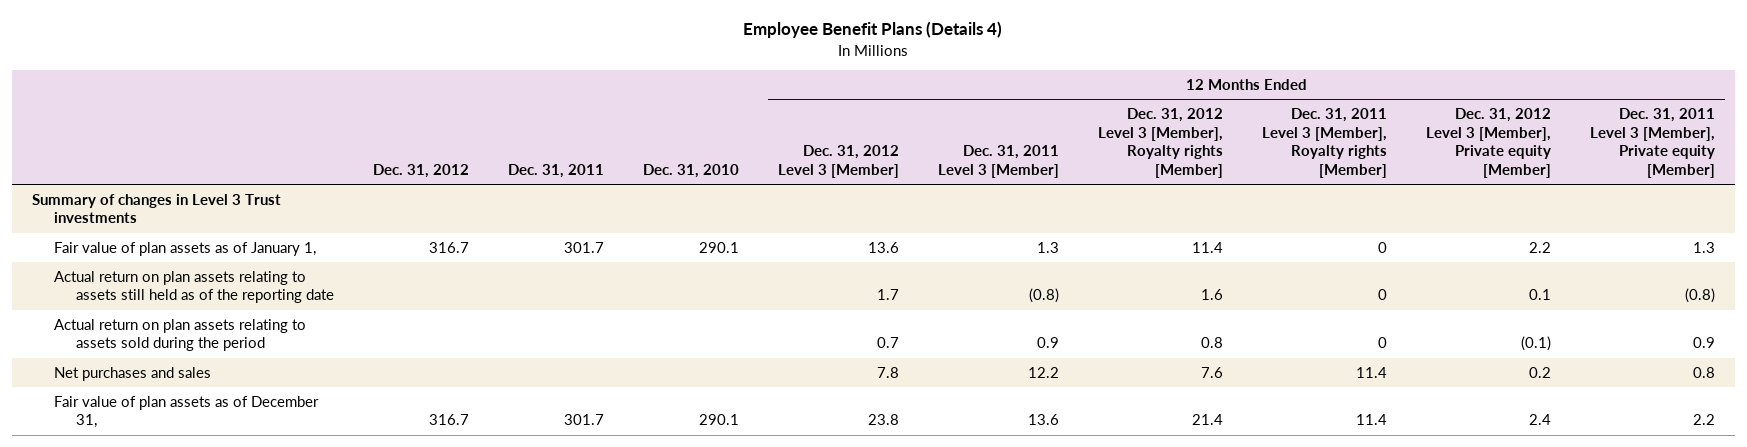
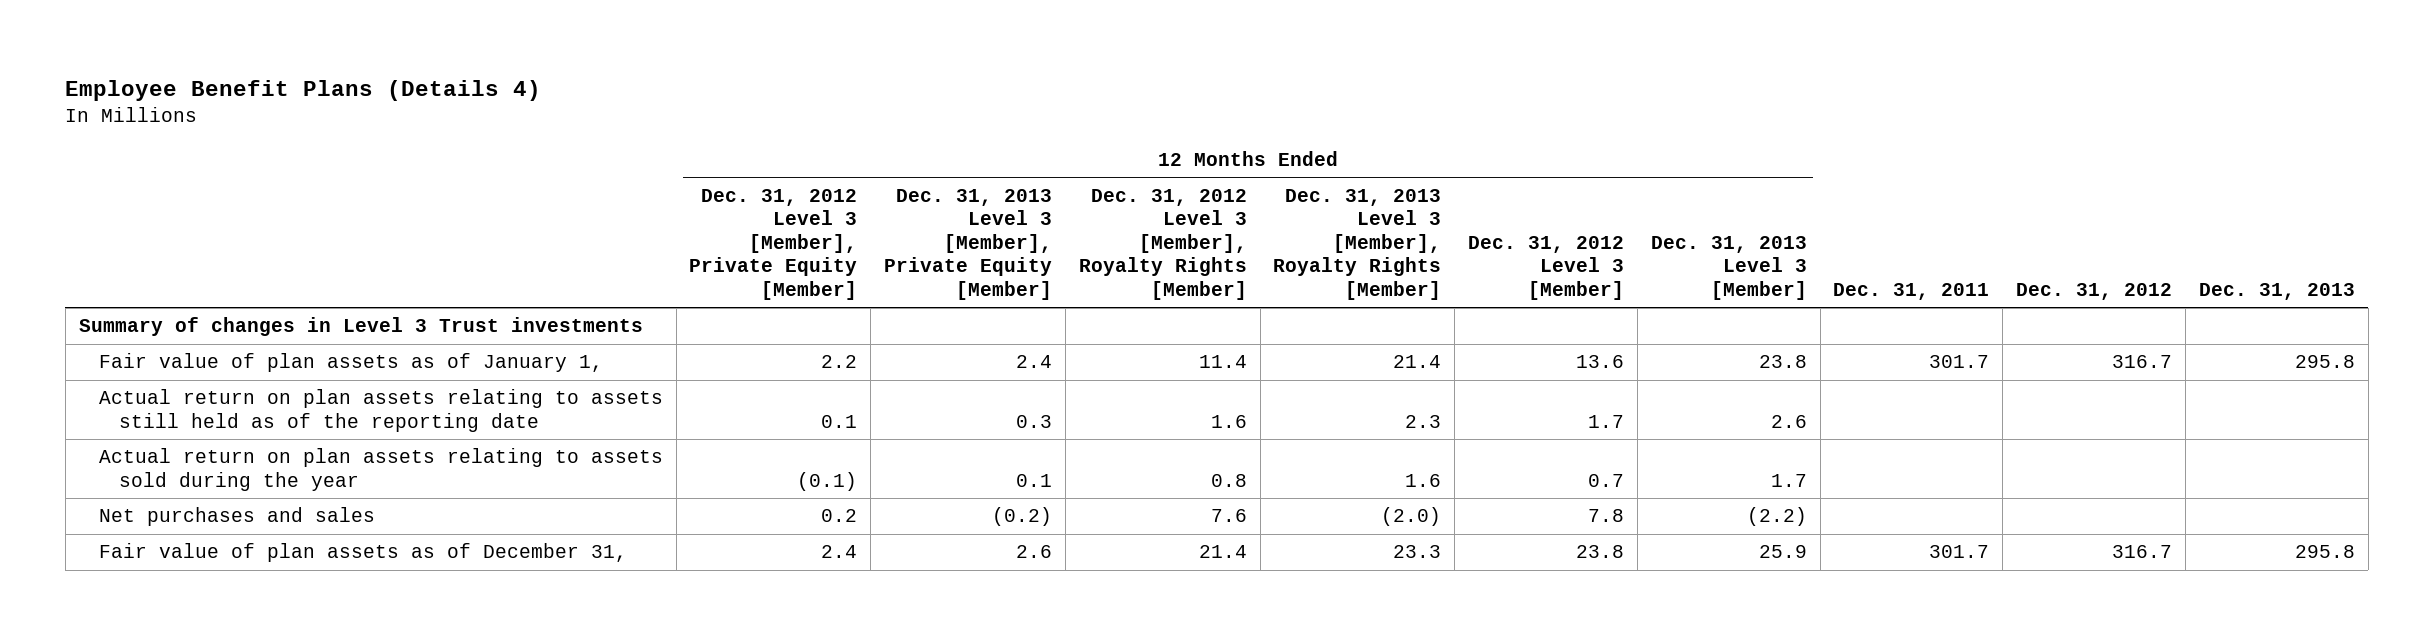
- | Dec. 31, 2012 | Dec. 31, 2011 | Dec. 31, 2010 | 12 Months Ended Dec. 31, 2012 Level 3 [Member] | 12 Months Ended Dec. 31, 2011 Level 3 [Member] | 12 Months Ended Dec. 31, 2012 Level 3 [Member], Royalty rights [Member] | 12 Months Ended Dec. 31, 2011 Level 3 [Member], Royalty rights [Member] | 12 Months Ended Dec. 31, 2012 Level 3 [Member], Private equity [Member] | 12 Months Ended Dec. 31, 2011 Level 3 [Member], Private equity [Member]
+ | 12 Months Ended Dec. 31, 2012 Level 3 [Member], Private Equity [Member] | 12 Months Ended Dec. 31, 2013 Level 3 [Member], Private Equity [Member] | 12 Months Ended Dec. 31, 2012 Level 3 [Member], Royalty Rights [Member] | 12 Months Ended Dec. 31, 2013 Level 3 [Member], Royalty Rights [Member] | 12 Months Ended Dec. 31, 2012 Level 3 [Member] | 12 Months Ended Dec. 31, 2013 Level 3 [Member] | Dec. 31, 2011 | Dec. 31, 2012 | Dec. 31, 2013
- Actual return on plan assets relating to assets sold during the period | | | | 0.7 | 0.9 | 0.8 | 0 | (0.1) | 0.9
+ Actual return on plan assets relating to assets sold during the year | (0.1) | 0.1 | 0.8 | 1.6 | 0.7 | 1.7 | | |

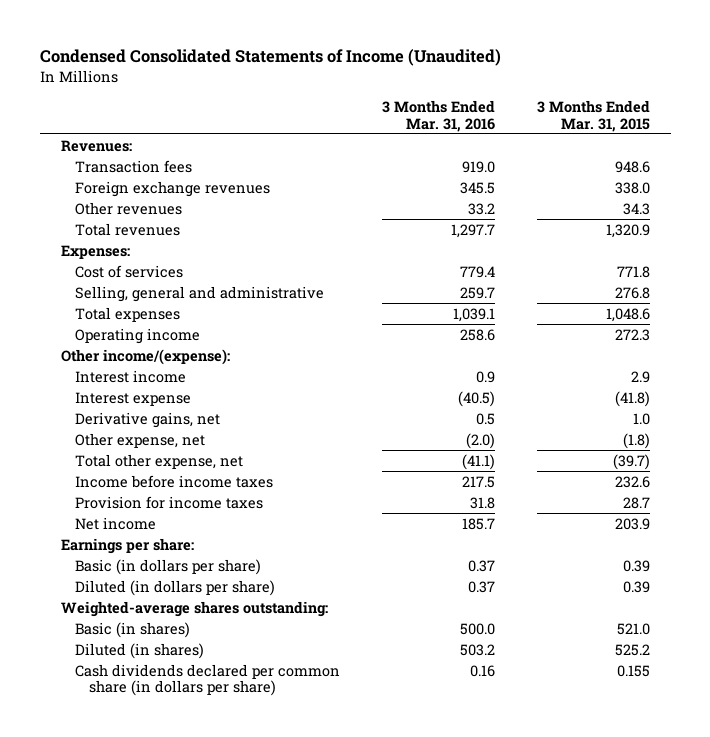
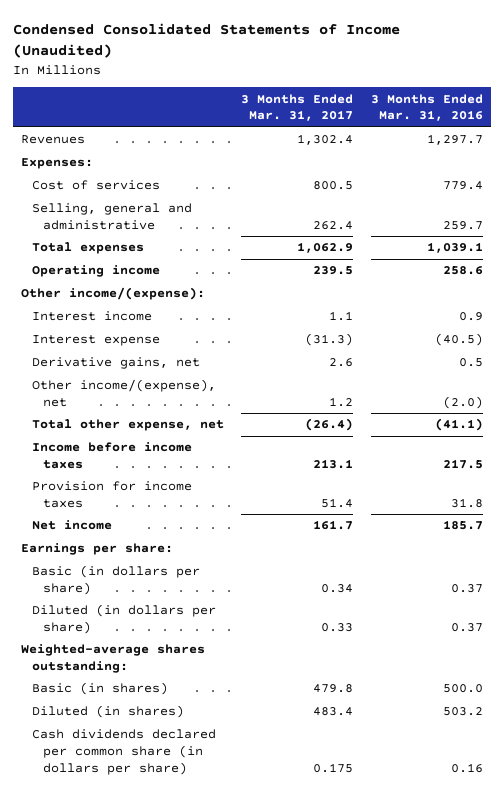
- | 3 Months Ended Mar. 31, 2016 | 3 Months Ended Mar. 31, 2015
+ | 3 Months Ended Mar. 31, 2017 | 3 Months Ended Mar. 31, 2016
- Revenues:
- Transaction fees | 919.0 | 948.6
- Foreign exchange revenues | 345.5 | 338.0
- Other revenues | 33.2 | 34.3
- Total revenues | 1,297.7 | 1,320.9
+ Revenues | 1,302.4 | 1,297.7
- Other expense, net | (2.0) | (1.8)
+ Other income/(expense), net | 1.2 | (2.0)

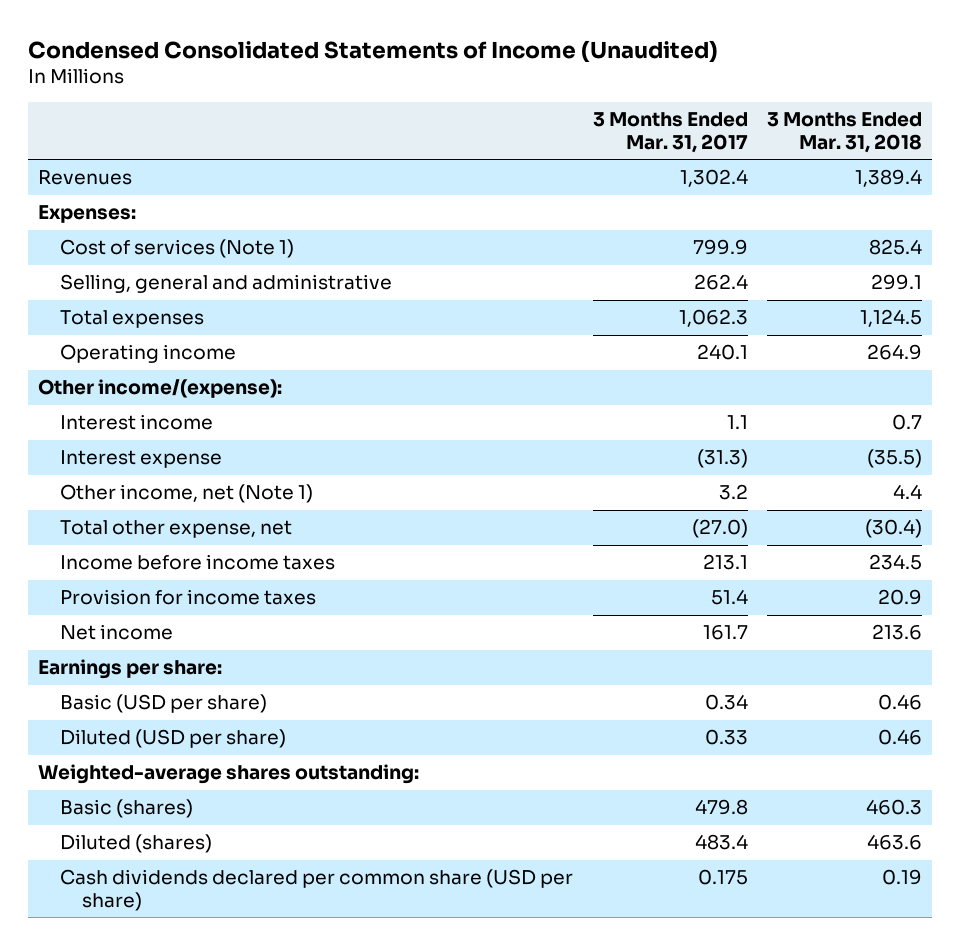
- | 3 Months Ended Mar. 31, 2017 | 3 Months Ended Mar. 31, 2016
+ | 3 Months Ended Mar. 31, 2017 | 3 Months Ended Mar. 31, 2018
- Cost of services | 800.5 | 779.4
+ Cost of services (Note 1) | 799.9 | 825.4
- Total expenses | 1,062.9 | 1,039.1
- Operating income | 239.5 | 258.6
+ Total expenses | 1,062.3 | 1,124.5
+ Operating income | 240.1 | 264.9
- Derivative gains, net | 2.6 | 0.5
- Other income/(expense), net | 1.2 | (2.0)
- Total other expense, net | (26.4) | (41.1)
+ Other income, net (Note 1) | 3.2 | 4.4
+ Total other expense, net | (27.0) | (30.4)
- Basic (in dollars per share) | 0.34 | 0.37
- Diluted (in dollars per share) | 0.33 | 0.37
+ Basic (USD per share) | 0.34 | 0.46
+ Diluted (USD per share) | 0.33 | 0.46
- Basic (in shares) | 479.8 | 500.0
- Diluted (in shares) | 483.4 | 503.2
- Cash dividends declared per common share (in dollars per share) | 0.175 | 0.16
+ Basic (shares) | 479.8 | 460.3
+ Diluted (shares) | 483.4 | 463.6
+ Cash dividends declared per common share (USD per share) | 0.175 | 0.19

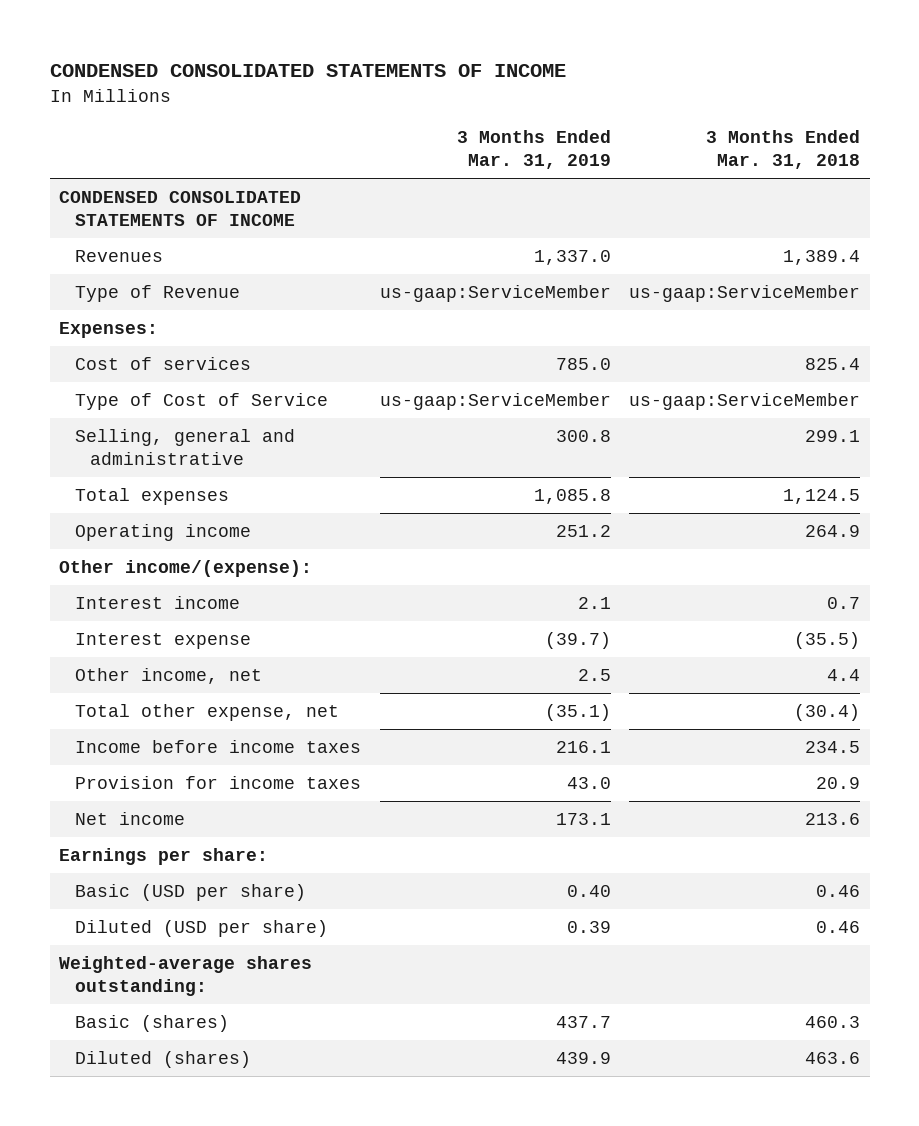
- Condensed Consolidated Statements of Income (Unaudited)
+ CONDENSED CONSOLIDATED STATEMENTS OF INCOME
- | 3 Months Ended Mar. 31, 2017 | 3 Months Ended Mar. 31, 2018
+ | 3 Months Ended Mar. 31, 2019 | 3 Months Ended Mar. 31, 2018
+ CONDENSED CONSOLIDATED STATEMENTS OF INCOME
+ Type of Revenue | us-gaap:ServiceMember | us-gaap:ServiceMember
- Cost of services (Note 1) | 799.9 | 825.4
+ Cost of services | 785.0 | 825.4
+ Type of Cost of Service | us-gaap:ServiceMember | us-gaap:ServiceMember
- Other income, net (Note 1) | 3.2 | 4.4
+ Other income, net | 2.5 | 4.4
- Cash dividends declared per common share (USD per share) | 0.175 | 0.19

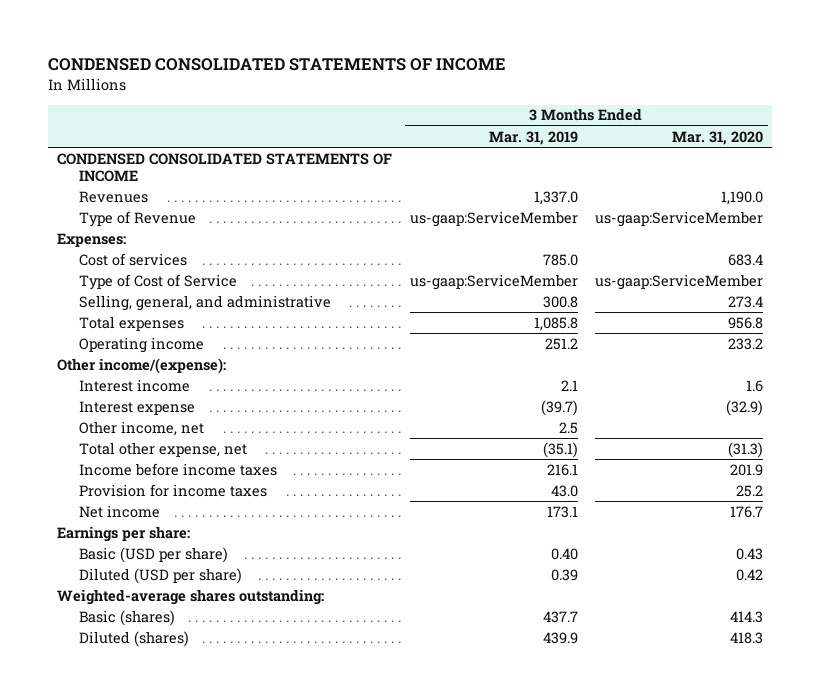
- | 3 Months Ended Mar. 31, 2019 | 3 Months Ended Mar. 31, 2018
+ | 3 Months Ended Mar. 31, 2019 | 3 Months Ended Mar. 31, 2020
- Selling, general and administrative | 300.8 | 299.1
+ Selling, general, and administrative | 300.8 | 273.4

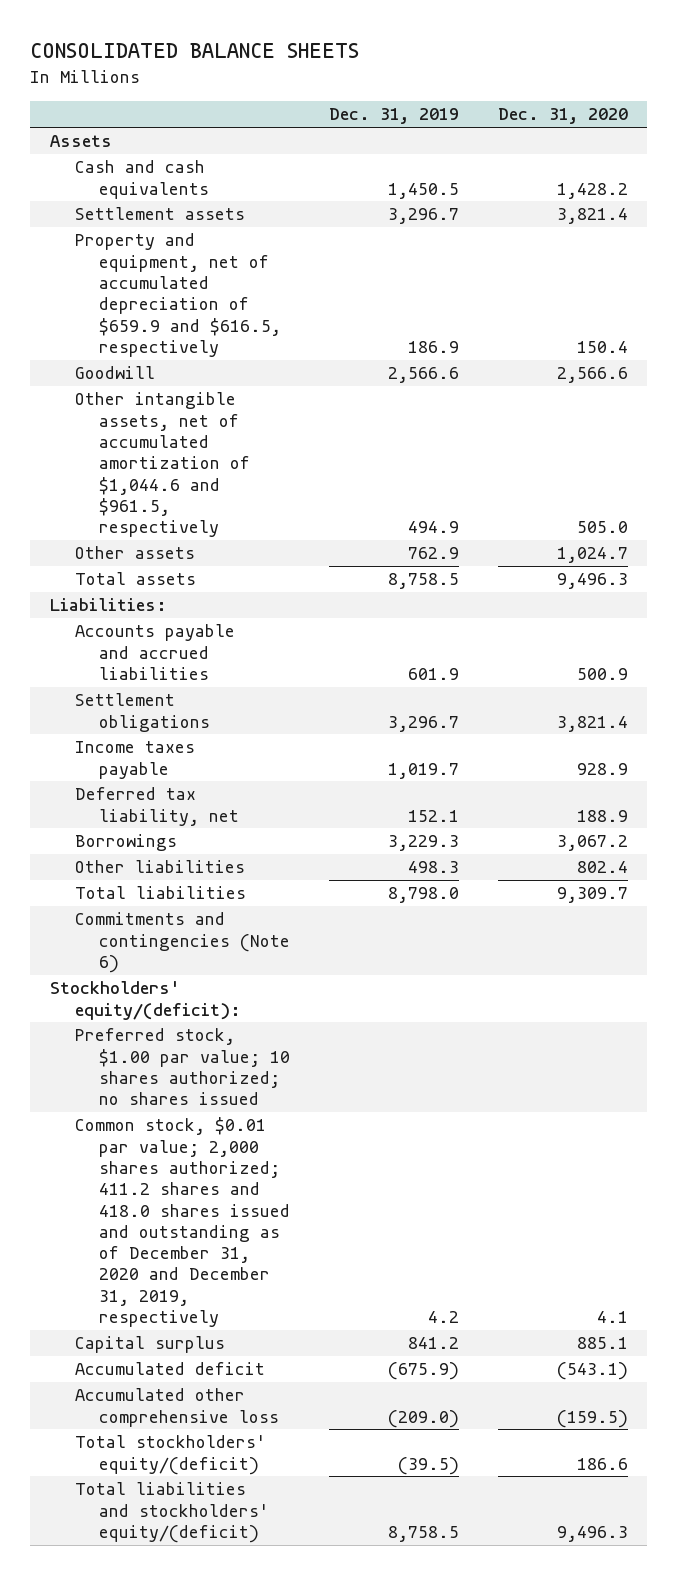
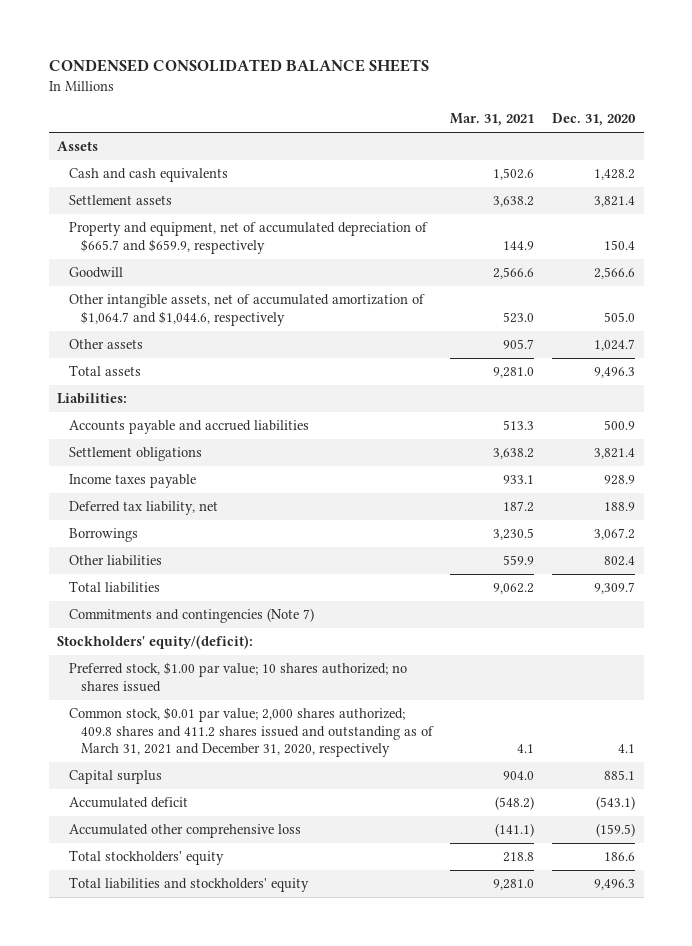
- CONSOLIDATED BALANCE SHEETS
+ CONDENSED CONSOLIDATED BALANCE SHEETS
- | Dec. 31, 2019 | Dec. 31, 2020
+ | Mar. 31, 2021 | Dec. 31, 2020
- Property and equipment, net of accumulated depreciation of $659.9 and $616.5, respectively | 186.9 | 150.4
+ Property and equipment, net of accumulated depreciation of $665.7 and $659.9, respectively | 144.9 | 150.4
- Other intangible assets, net of accumulated amortization of $1,044.6 and $961.5, respectively | 494.9 | 505.0
+ Other intangible assets, net of accumulated amortization of $1,064.7 and $1,044.6, respectively | 523.0 | 505.0
- Commitments and contingencies (Note 6)
+ Commitments and contingencies (Note 7)
- Common stock, $0.01 par value; 2,000 shares authorized; 411.2 shares and 418.0 shares issued and outstanding as of December 31, 2020 and December 31, 2019, respectively | 4.2 | 4.1
+ Common stock, $0.01 par value; 2,000 shares authorized; 409.8 shares and 411.2 shares issued and outstanding as of March 31, 2021 and December 31, 2020, respectively | 4.1 | 4.1
- Total stockholders' equity/(deficit) | (39.5) | 186.6
- Total liabilities and stockholders' equity/(deficit) | 8,758.5 | 9,496.3
+ Total stockholders' equity | 218.8 | 186.6
+ Total liabilities and stockholders' equity | 9,281.0 | 9,496.3

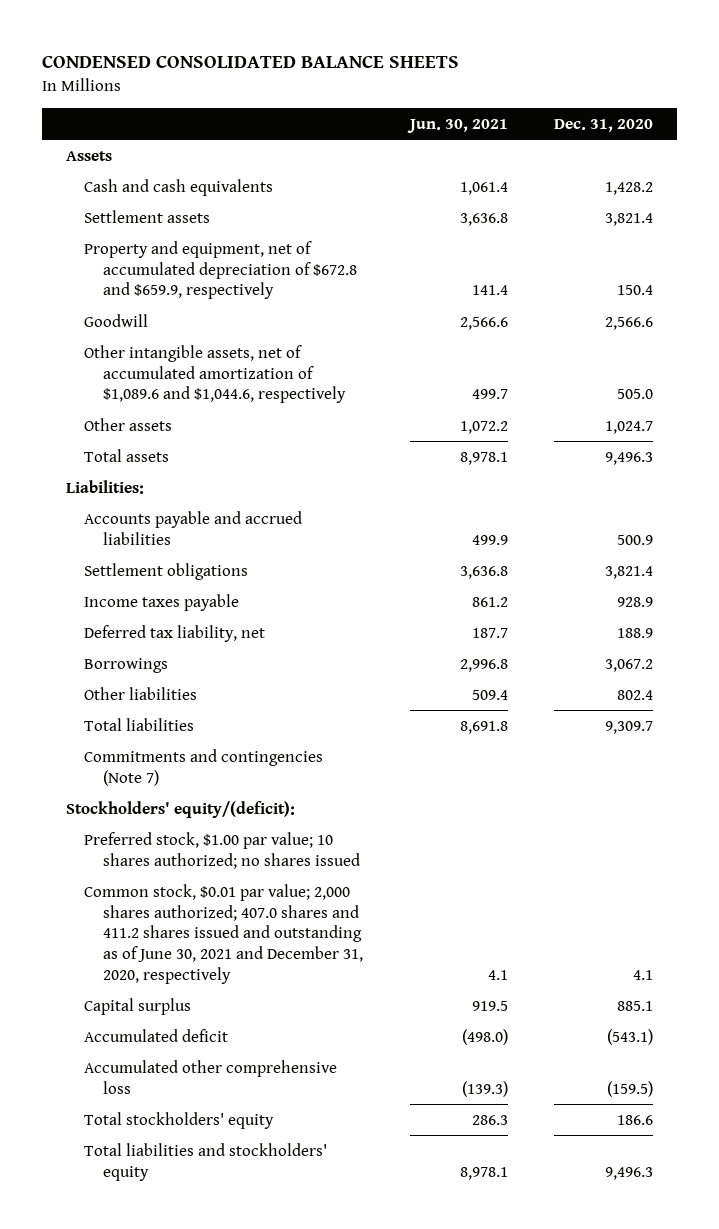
- | Mar. 31, 2021 | Dec. 31, 2020
+ | Jun. 30, 2021 | Dec. 31, 2020
- Property and equipment, net of accumulated depreciation of $665.7 and $659.9, respectively | 144.9 | 150.4
+ Property and equipment, net of accumulated depreciation of $672.8 and $659.9, respectively | 141.4 | 150.4
- Other intangible assets, net of accumulated amortization of $1,064.7 and $1,044.6, respectively | 523.0 | 505.0
+ Other intangible assets, net of accumulated amortization of $1,089.6 and $1,044.6, respectively | 499.7 | 505.0
- Common stock, $0.01 par value; 2,000 shares authorized; 409.8 shares and 411.2 shares issued and outstanding as of March 31, 2021 and December 31, 2020, respectively | 4.1 | 4.1
+ Common stock, $0.01 par value; 2,000 shares authorized; 407.0 shares and 411.2 shares issued and outstanding as of June 30, 2021 and December 31, 2020, respectively | 4.1 | 4.1

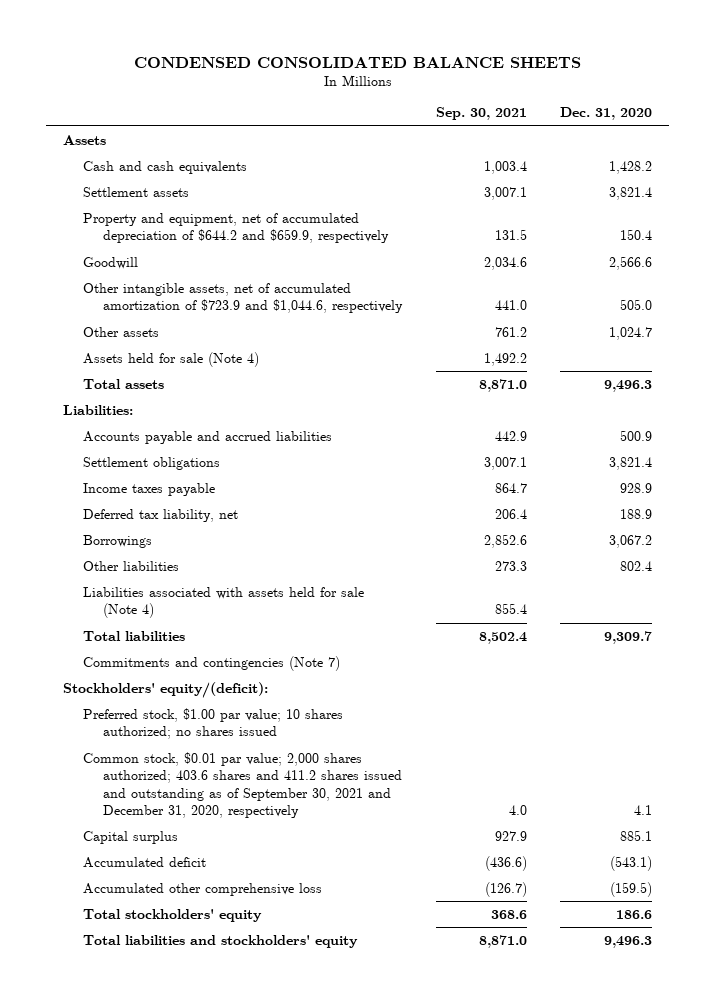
- | Jun. 30, 2021 | Dec. 31, 2020
+ | Sep. 30, 2021 | Dec. 31, 2020
- Property and equipment, net of accumulated depreciation of $672.8 and $659.9, respectively | 141.4 | 150.4
+ Property and equipment, net of accumulated depreciation of $644.2 and $659.9, respectively | 131.5 | 150.4
- Other intangible assets, net of accumulated amortization of $1,089.6 and $1,044.6, respectively | 499.7 | 505.0
+ Other intangible assets, net of accumulated amortization of $723.9 and $1,044.6, respectively | 441.0 | 505.0
+ Assets held for sale (Note 4) | 1,492.2 |
+ Liabilities associated with assets held for sale (Note 4) | 855.4 |
- Common stock, $0.01 par value; 2,000 shares authorized; 407.0 shares and 411.2 shares issued and outstanding as of June 30, 2021 and December 31, 2020, respectively | 4.1 | 4.1
+ Common stock, $0.01 par value; 2,000 shares authorized; 403.6 shares and 411.2 shares issued and outstanding as of September 30, 2021 and December 31, 2020, respectively | 4.0 | 4.1

